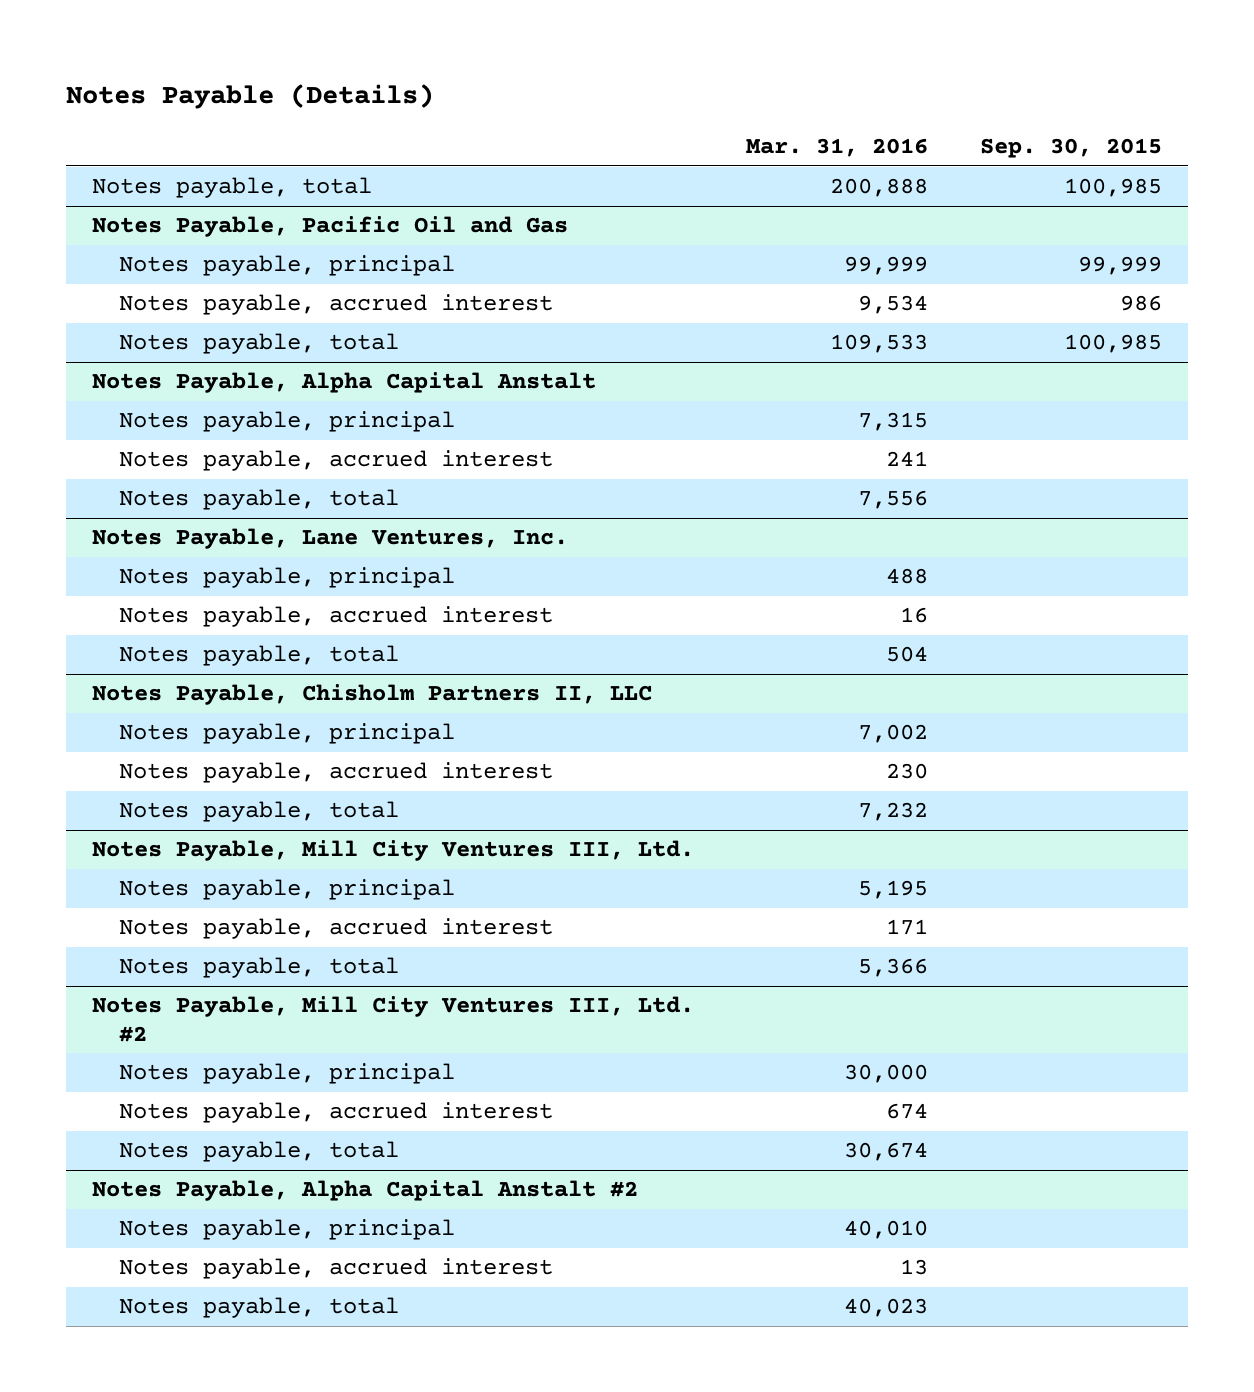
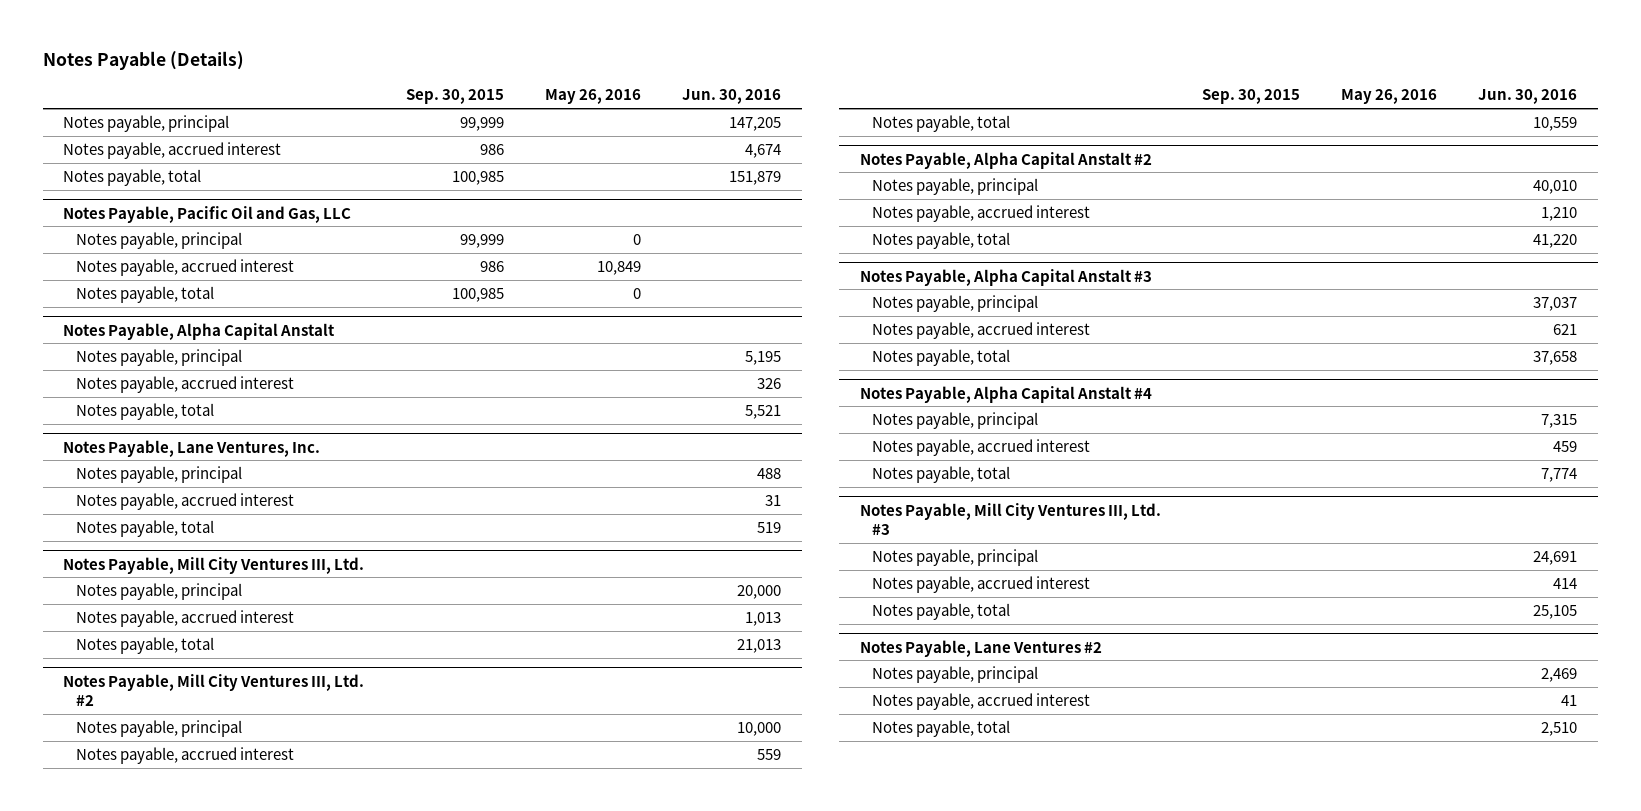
- | Mar. 31, 2016 | Sep. 30, 2015
+ | Sep. 30, 2015 | May 26, 2016 | Jun. 30, 2016
+ Notes payable, principal | 99,999 | | 147,205
+ Notes payable, accrued interest | 986 | | 4,674
- Notes Payable, Pacific Oil and Gas
+ Notes Payable, Pacific Oil and Gas, LLC
- Notes Payable, Chisholm Partners II, LLC
- Notes payable, principal | 7,002 |
- Notes payable, accrued interest | 230 |
- Notes payable, total | 7,232 |
+ Notes Payable, Alpha Capital Anstalt #3
+ Notes payable, principal | | | 37,037
+ Notes payable, accrued interest | | | 621
+ Notes payable, total | | | 37,658
+ Notes Payable, Alpha Capital Anstalt #4
+ Notes payable, principal | | | 7,315
+ Notes payable, accrued interest | | | 459
+ Notes payable, total | | | 7,774
+ Notes Payable, Mill City Ventures III, Ltd. #3
+ Notes payable, principal | | | 24,691
+ Notes payable, accrued interest | | | 414
+ Notes payable, total | | | 25,105
+ Notes Payable, Lane Ventures #2
+ Notes payable, principal | | | 2,469
+ Notes payable, accrued interest | | | 41
+ Notes payable, total | | | 2,510

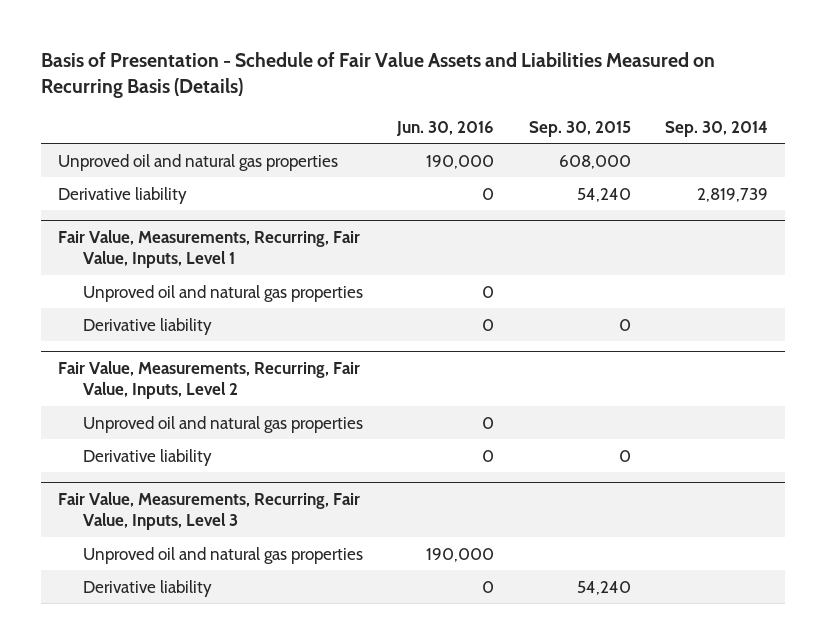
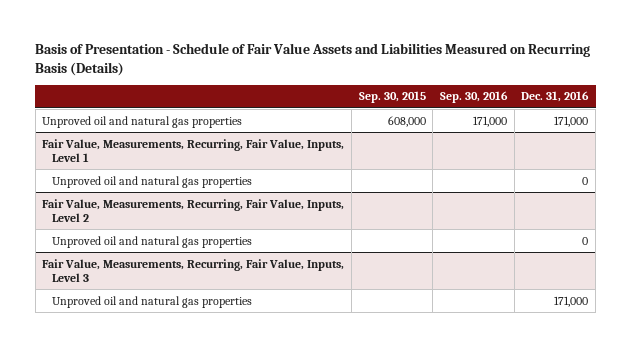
- | Jun. 30, 2016 | Sep. 30, 2015 | Sep. 30, 2014
+ | Sep. 30, 2015 | Sep. 30, 2016 | Dec. 31, 2016
- Derivative liability | 0 | 54,240 | 2,819,739
@ Fair Value, Measurements, Recurring, Fair Value, Inputs, Level 1
- Derivative liability | 0 | 0 |
@ Fair Value, Measurements, Recurring, Fair Value, Inputs, Level 2
- Derivative liability | 0 | 0 |
@ Fair Value, Measurements, Recurring, Fair Value, Inputs, Level 3
- Derivative liability | 0 | 54,240 |

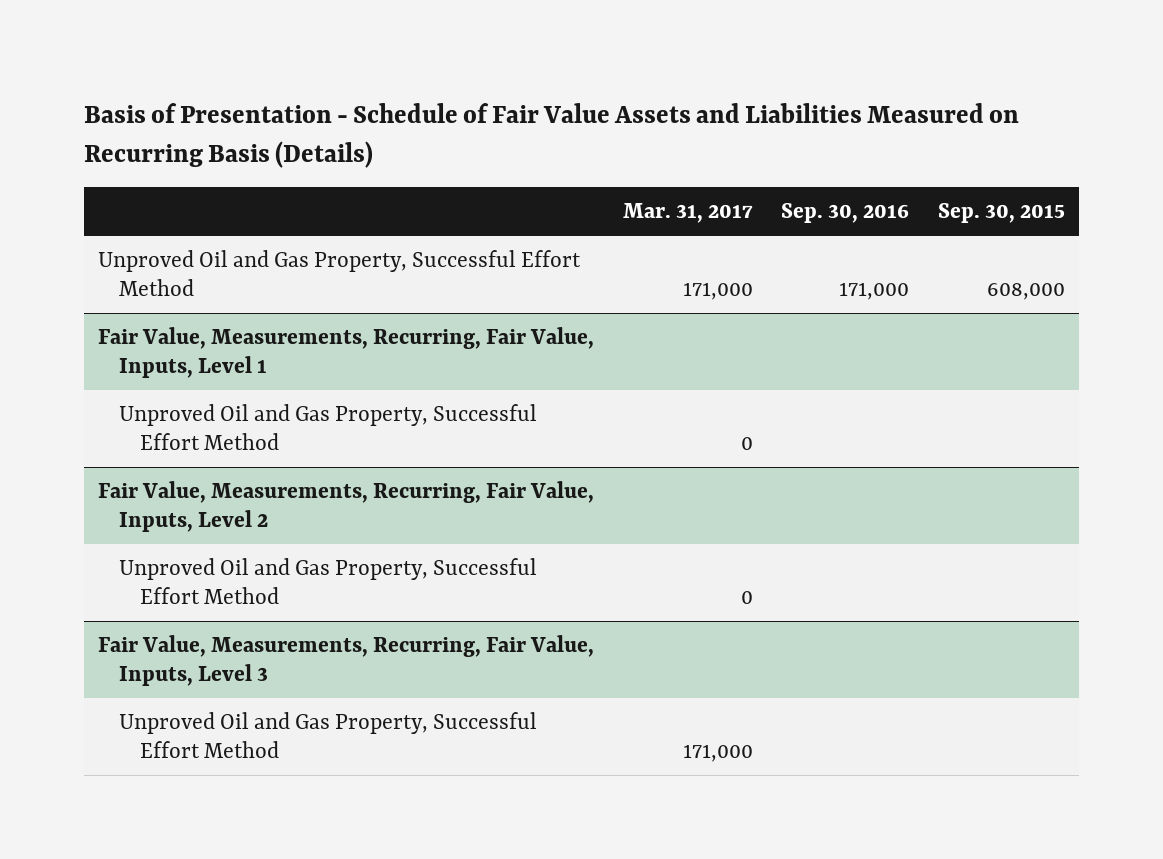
- | Sep. 30, 2015 | Sep. 30, 2016 | Dec. 31, 2016
+ | Mar. 31, 2017 | Sep. 30, 2016 | Sep. 30, 2015
- Unproved oil and natural gas properties | 608,000 | 171,000 | 171,000
+ Unproved Oil and Gas Property, Successful Effort Method | 171,000 | 171,000 | 608,000
@ Fair Value, Measurements, Recurring, Fair Value, Inputs, Level 1
- Unproved oil and natural gas properties | | | 0
+ Unproved Oil and Gas Property, Successful Effort Method | 0 | |
@ Fair Value, Measurements, Recurring, Fair Value, Inputs, Level 2
- Unproved oil and natural gas properties | | | 0
+ Unproved Oil and Gas Property, Successful Effort Method | 0 | |
@ Fair Value, Measurements, Recurring, Fair Value, Inputs, Level 3
- Unproved oil and natural gas properties | | | 171,000
+ Unproved Oil and Gas Property, Successful Effort Method | 171,000 | |

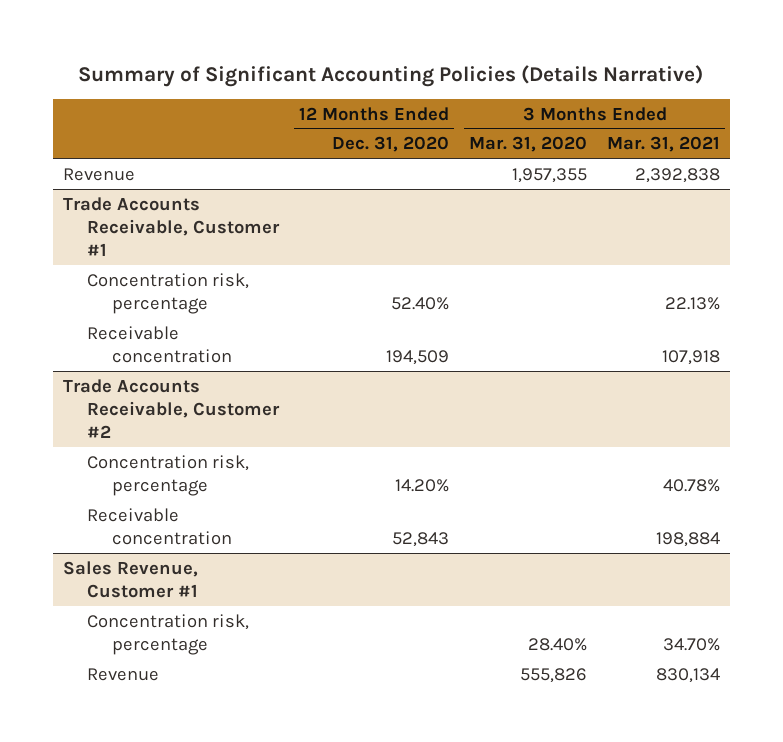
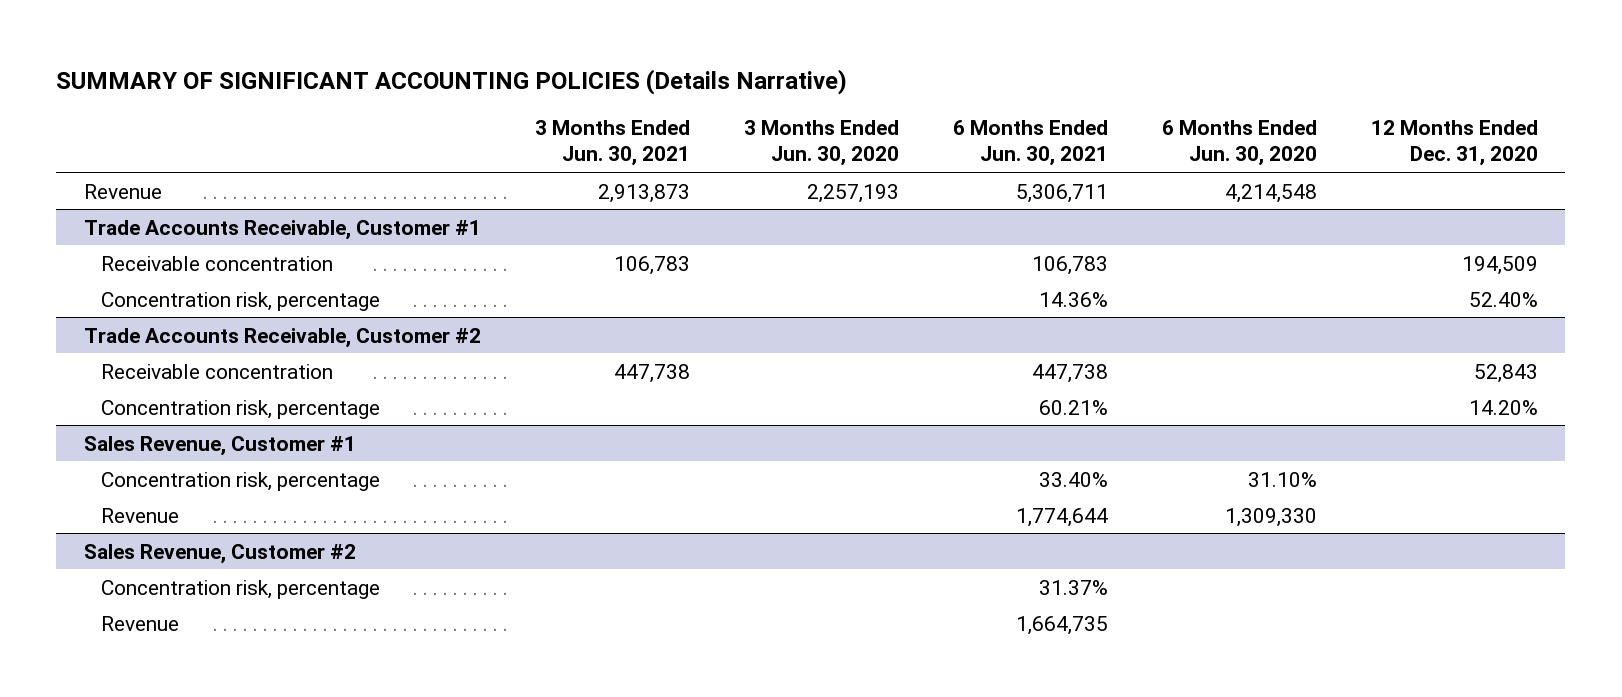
- Summary of Significant Accounting Policies (Details Narrative)
+ SUMMARY OF SIGNIFICANT ACCOUNTING POLICIES (Details Narrative)
- | 12 Months Ended Dec. 31, 2020 | 3 Months Ended Mar. 31, 2020 | 3 Months Ended Mar. 31, 2021
+ | 3 Months Ended Jun. 30, 2021 | 3 Months Ended Jun. 30, 2020 | 6 Months Ended Jun. 30, 2021 | 6 Months Ended Jun. 30, 2020 | 12 Months Ended Dec. 31, 2020
@ Trade Accounts Receivable, Customer #1
moved down: Concentration risk, percentage | | | 14.36% | | 52.40%
@ Trade Accounts Receivable, Customer #2
moved down: Concentration risk, percentage | | | 60.21% | | 14.20%
+ Sales Revenue, Customer #2
+ Concentration risk, percentage | | | 31.37% | |
+ Revenue | | | 1,664,735 | |

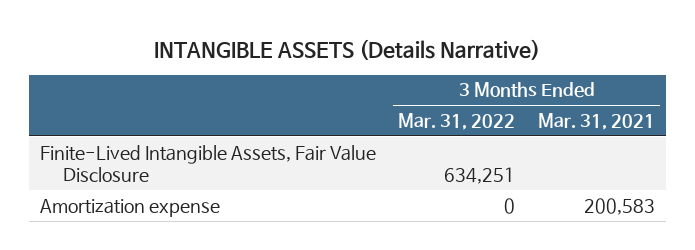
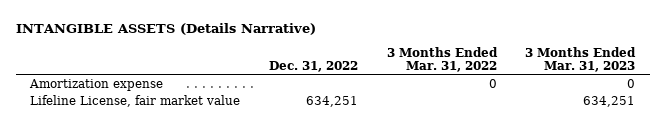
- | 3 Months Ended Mar. 31, 2022 | 3 Months Ended Mar. 31, 2021
+ | Dec. 31, 2022 | 3 Months Ended Mar. 31, 2022 | 3 Months Ended Mar. 31, 2023
- Finite-Lived Intangible Assets, Fair Value Disclosure | 634,251 |
+ Lifeline License, fair market value | 634,251 | | 634,251

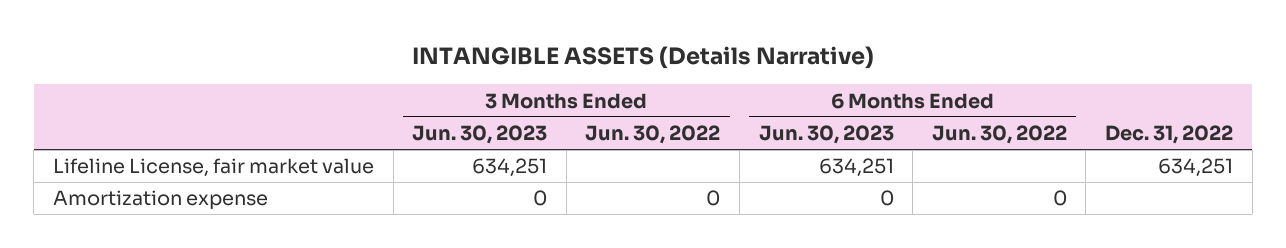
- | Dec. 31, 2022 | 3 Months Ended Mar. 31, 2022 | 3 Months Ended Mar. 31, 2023
+ | 3 Months Ended Jun. 30, 2023 | 3 Months Ended Jun. 30, 2022 | 6 Months Ended Jun. 30, 2023 | 6 Months Ended Jun. 30, 2022 | Dec. 31, 2022
moved down: Amortization expense | 0 | 0 | 0 | 0 |

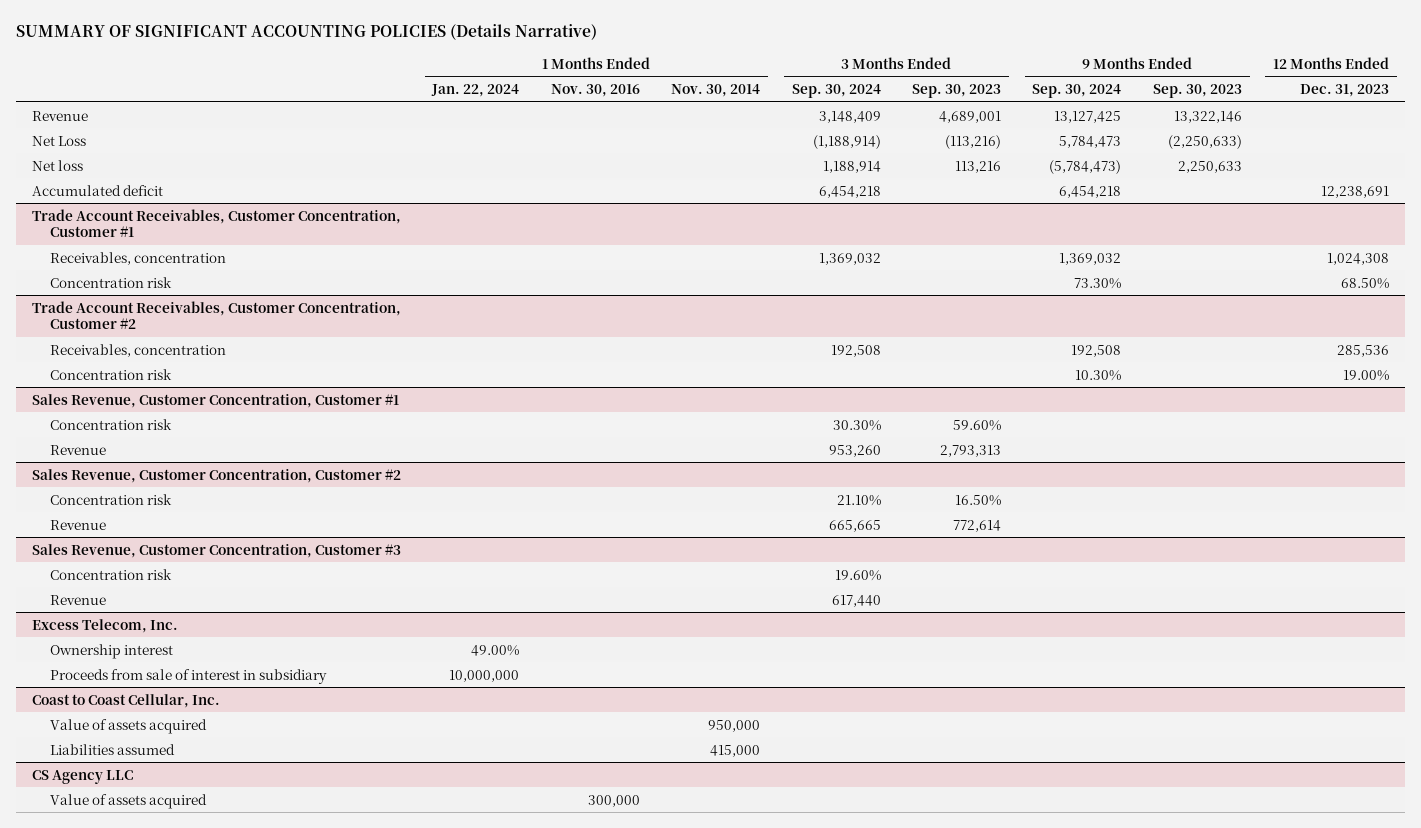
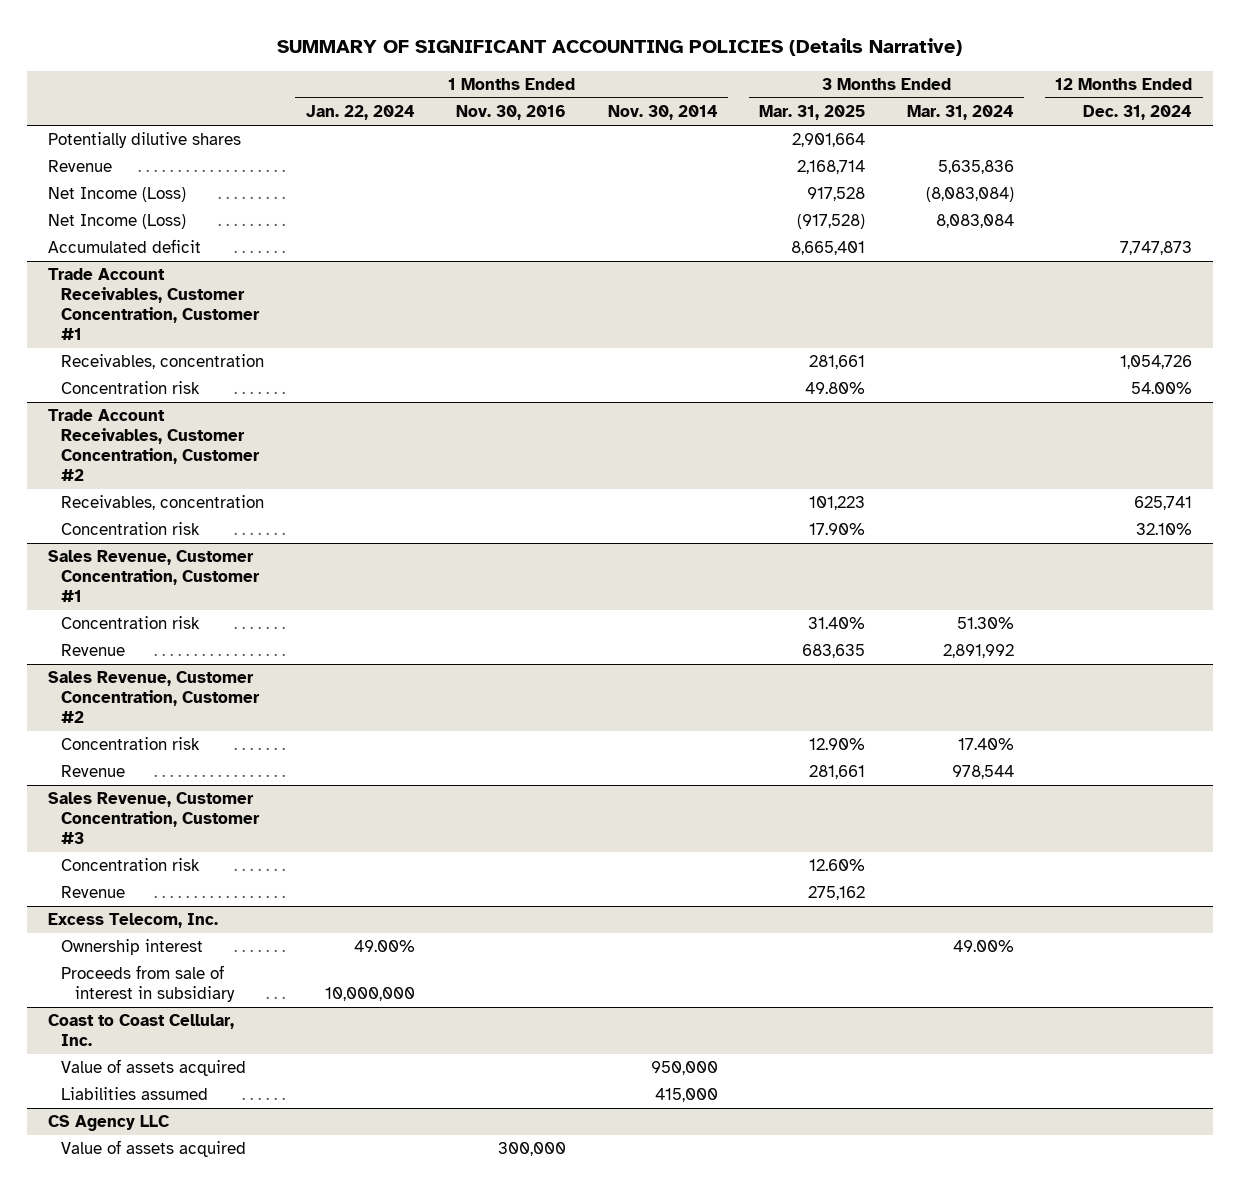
- | 1 Months Ended Jan. 22, 2024 | 1 Months Ended Nov. 30, 2016 | 1 Months Ended Nov. 30, 2014 | 3 Months Ended Sep. 30, 2024 | 3 Months Ended Sep. 30, 2023 | 9 Months Ended Sep. 30, 2024 | 9 Months Ended Sep. 30, 2023 | 12 Months Ended Dec. 31, 2023
+ | 1 Months Ended Jan. 22, 2024 | 1 Months Ended Nov. 30, 2016 | 1 Months Ended Nov. 30, 2014 | 3 Months Ended Mar. 31, 2025 | 3 Months Ended Mar. 31, 2024 | 12 Months Ended Dec. 31, 2024
+ Potentially dilutive shares | | | | 2,901,664 | |
- Net Loss | | | | (1,188,914) | (113,216) | 5,784,473 | (2,250,633) |
- Net loss | | | | 1,188,914 | 113,216 | (5,784,473) | 2,250,633 |
+ Net Income (Loss) | | | | 917,528 | (8,083,084) |
+ Net Income (Loss) | | | | (917,528) | 8,083,084 |

